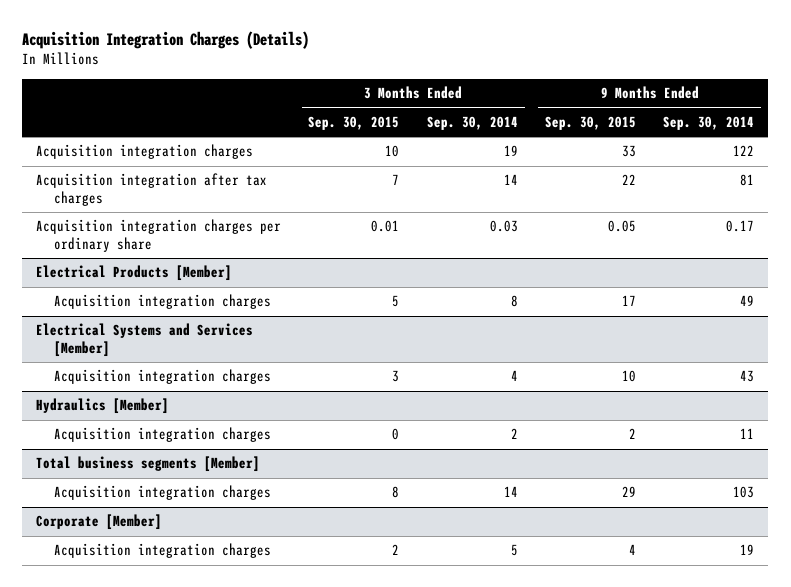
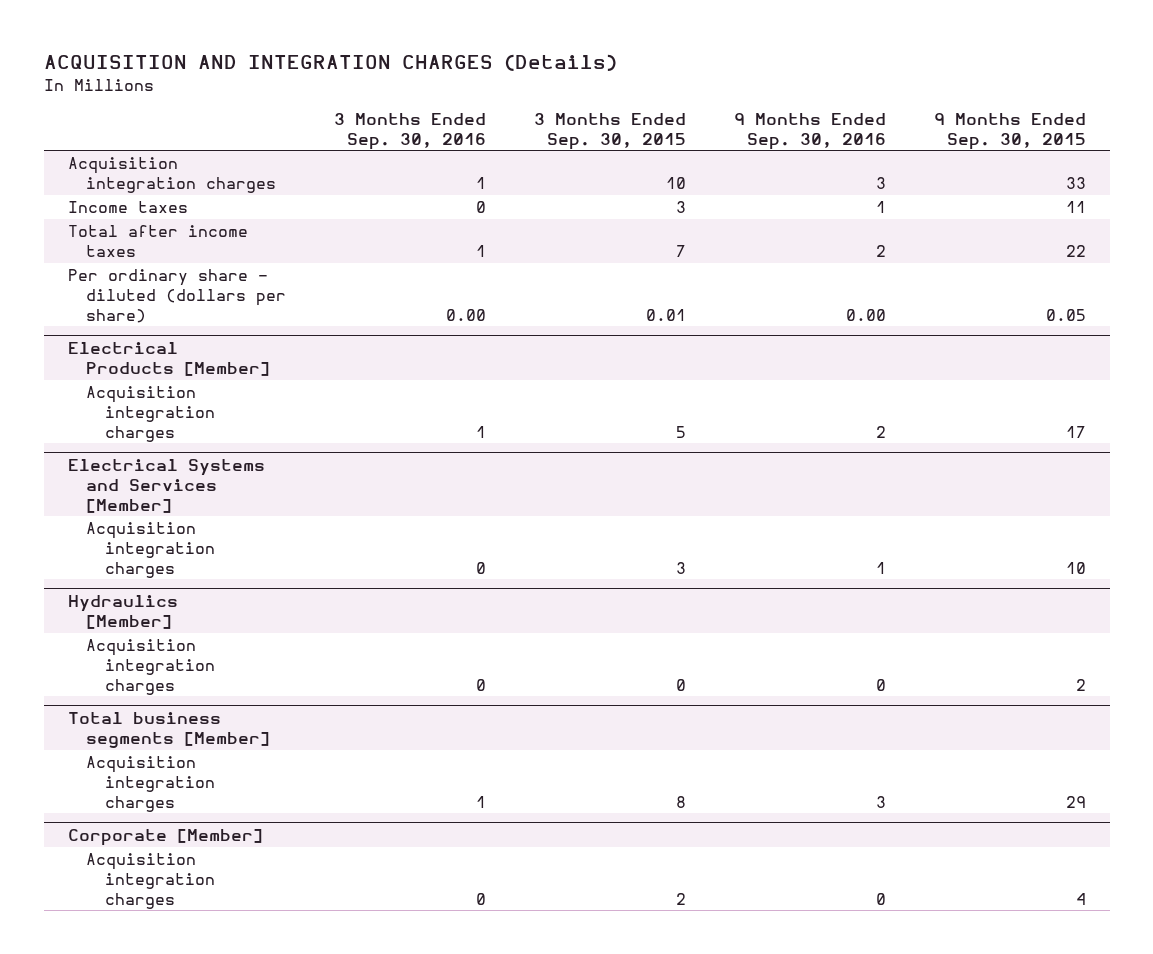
- Acquisition Integration Charges (Details)
+ ACQUISITION AND INTEGRATION CHARGES (Details)
- | 3 Months Ended Sep. 30, 2015 | 3 Months Ended Sep. 30, 2014 | 9 Months Ended Sep. 30, 2015 | 9 Months Ended Sep. 30, 2014
+ | 3 Months Ended Sep. 30, 2016 | 3 Months Ended Sep. 30, 2015 | 9 Months Ended Sep. 30, 2016 | 9 Months Ended Sep. 30, 2015
- Acquisition integration after tax charges | 7 | 14 | 22 | 81
- Acquisition integration charges per ordinary share | 0.01 | 0.03 | 0.05 | 0.17
+ Income taxes | 0 | 3 | 1 | 11
+ Total after income taxes | 1 | 7 | 2 | 22
+ Per ordinary share - diluted (dollars per share) | 0.00 | 0.01 | 0.00 | 0.05

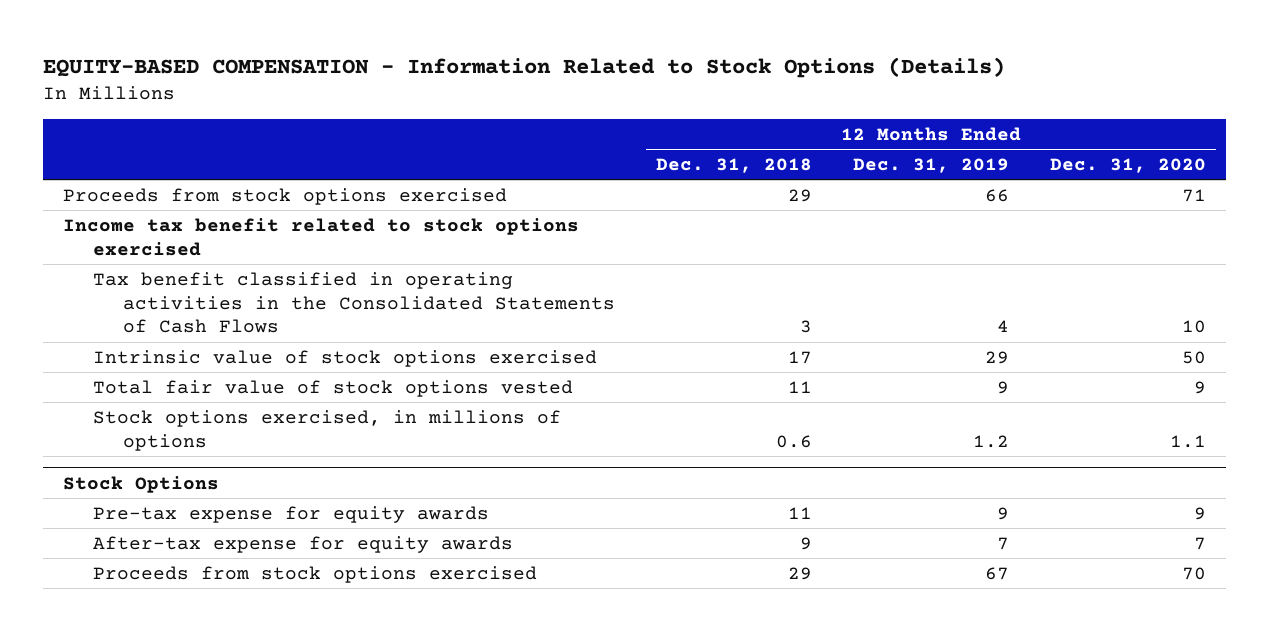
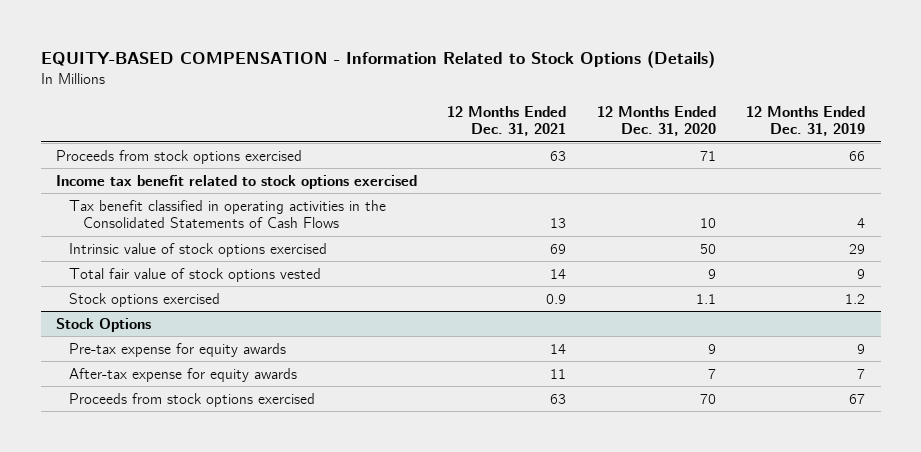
- | 12 Months Ended Dec. 31, 2018 | 12 Months Ended Dec. 31, 2019 | 12 Months Ended Dec. 31, 2020
+ | 12 Months Ended Dec. 31, 2021 | 12 Months Ended Dec. 31, 2020 | 12 Months Ended Dec. 31, 2019
- Stock options exercised, in millions of options | 0.6 | 1.2 | 1.1
+ Stock options exercised | 0.9 | 1.1 | 1.2

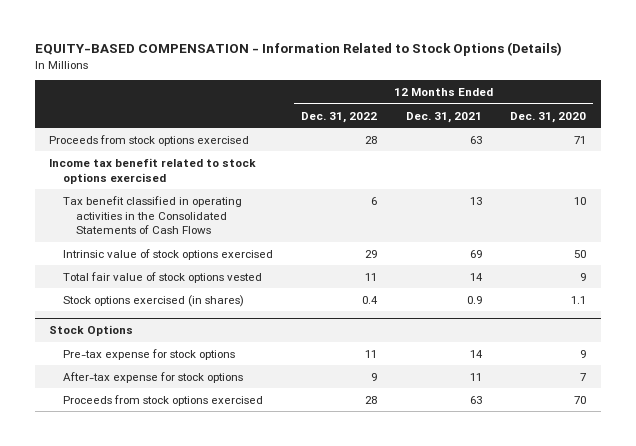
- | 12 Months Ended Dec. 31, 2021 | 12 Months Ended Dec. 31, 2020 | 12 Months Ended Dec. 31, 2019
+ | 12 Months Ended Dec. 31, 2022 | 12 Months Ended Dec. 31, 2021 | 12 Months Ended Dec. 31, 2020
- Stock options exercised | 0.9 | 1.1 | 1.2
+ Stock options exercised (in shares) | 0.4 | 0.9 | 1.1
@ Stock Options
- Pre-tax expense for equity awards | 14 | 9 | 9
- After-tax expense for equity awards | 11 | 7 | 7
+ Pre-tax expense for stock options | 11 | 14 | 9
+ After-tax expense for stock options | 9 | 11 | 7

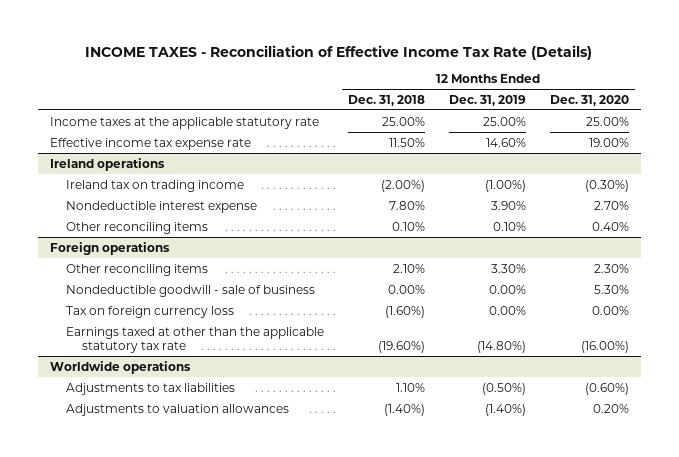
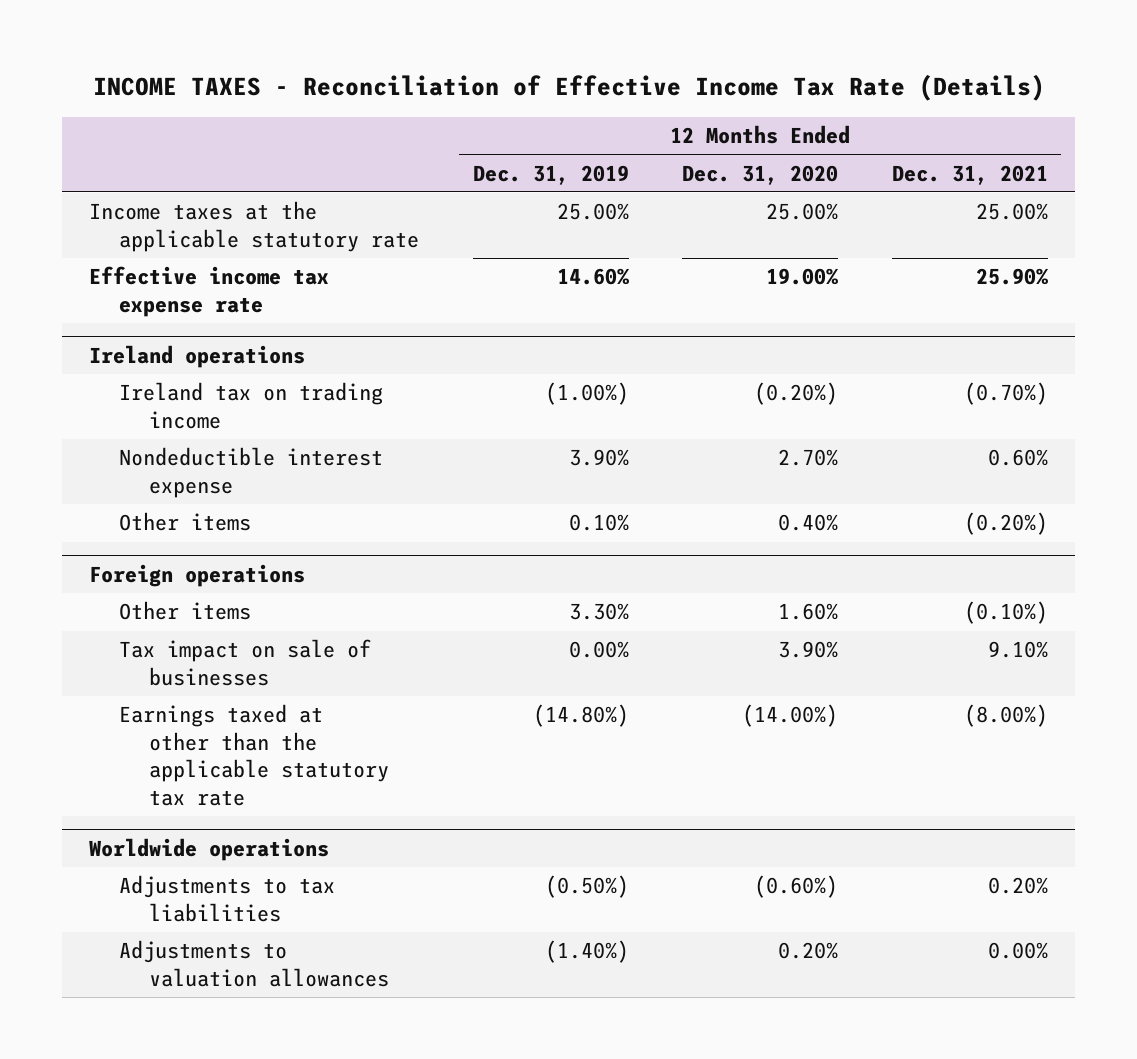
- | 12 Months Ended Dec. 31, 2018 | 12 Months Ended Dec. 31, 2019 | 12 Months Ended Dec. 31, 2020
+ | 12 Months Ended Dec. 31, 2019 | 12 Months Ended Dec. 31, 2020 | 12 Months Ended Dec. 31, 2021
@ Ireland operations
- Ireland tax on trading income | (2.00%) | (1.00%) | (0.30%)
+ Ireland tax on trading income | (1.00%) | (0.20%) | (0.70%)
- Other reconciling items | 0.10% | 0.10% | 0.40%
+ Other items | 0.10% | 0.40% | (0.20%)
@ Foreign operations
- Other reconciling items | 2.10% | 3.30% | 2.30%
- Nondeductible goodwill - sale of business | 0.00% | 0.00% | 5.30%
- Tax on foreign currency loss | (1.60%) | 0.00% | 0.00%
- Earnings taxed at other than the applicable statutory tax rate | (19.60%) | (14.80%) | (16.00%)
+ Other items | 3.30% | 1.60% | (0.10%)
+ Tax impact on sale of businesses | 0.00% | 3.90% | 9.10%
+ Earnings taxed at other than the applicable statutory tax rate | (14.80%) | (14.00%) | (8.00%)

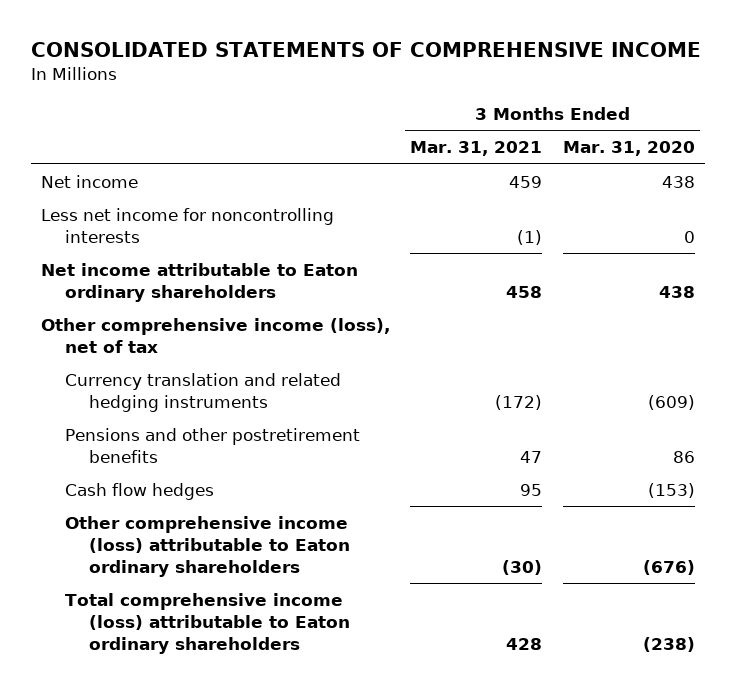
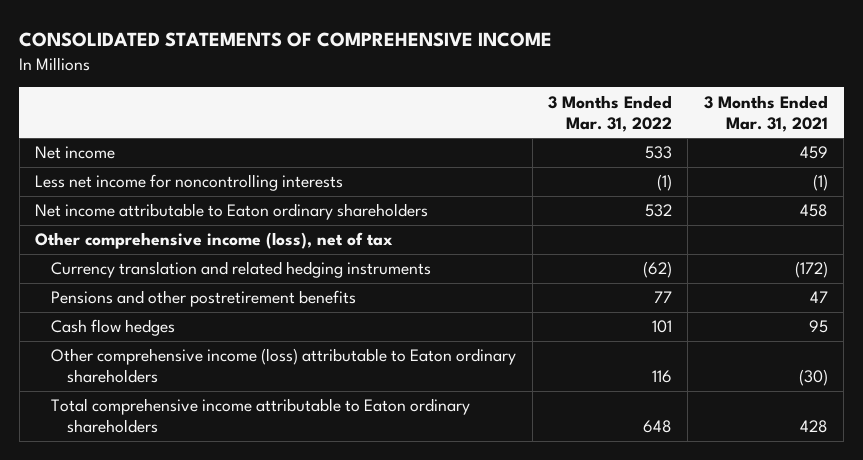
- | 3 Months Ended Mar. 31, 2021 | 3 Months Ended Mar. 31, 2020
+ | 3 Months Ended Mar. 31, 2022 | 3 Months Ended Mar. 31, 2021
- Total comprehensive income (loss) attributable to Eaton ordinary shareholders | 428 | (238)
+ Total comprehensive income attributable to Eaton ordinary shareholders | 648 | 428

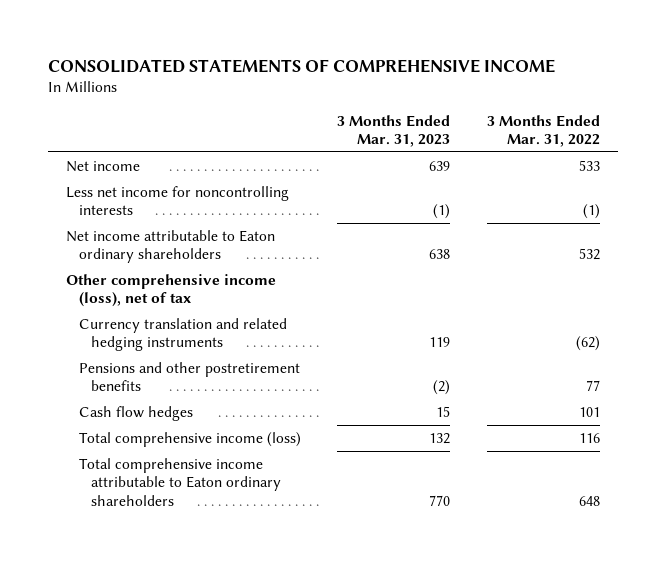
- | 3 Months Ended Mar. 31, 2022 | 3 Months Ended Mar. 31, 2021
+ | 3 Months Ended Mar. 31, 2023 | 3 Months Ended Mar. 31, 2022
- Other comprehensive income (loss) attributable to Eaton ordinary shareholders | 116 | (30)
+ Total comprehensive income (loss) | 132 | 116

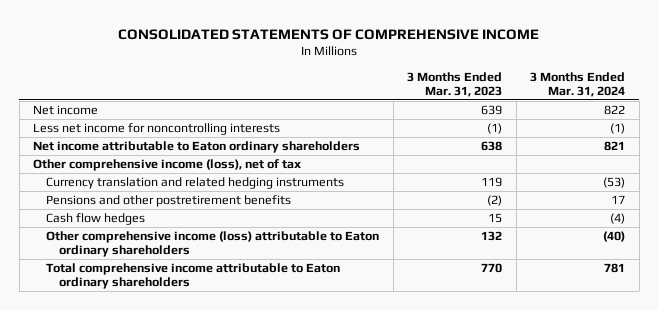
- | 3 Months Ended Mar. 31, 2023 | 3 Months Ended Mar. 31, 2022
+ | 3 Months Ended Mar. 31, 2023 | 3 Months Ended Mar. 31, 2024
- Total comprehensive income (loss) | 132 | 116
+ Other comprehensive income (loss) attributable to Eaton ordinary shareholders | 132 | (40)

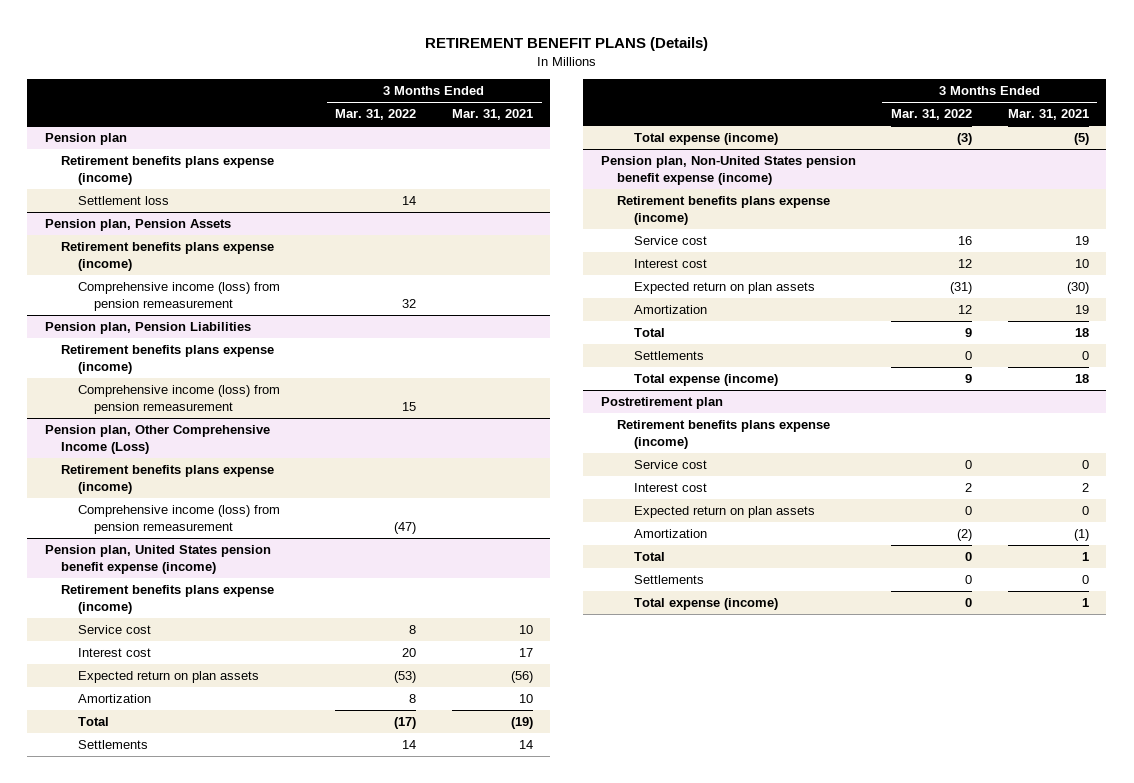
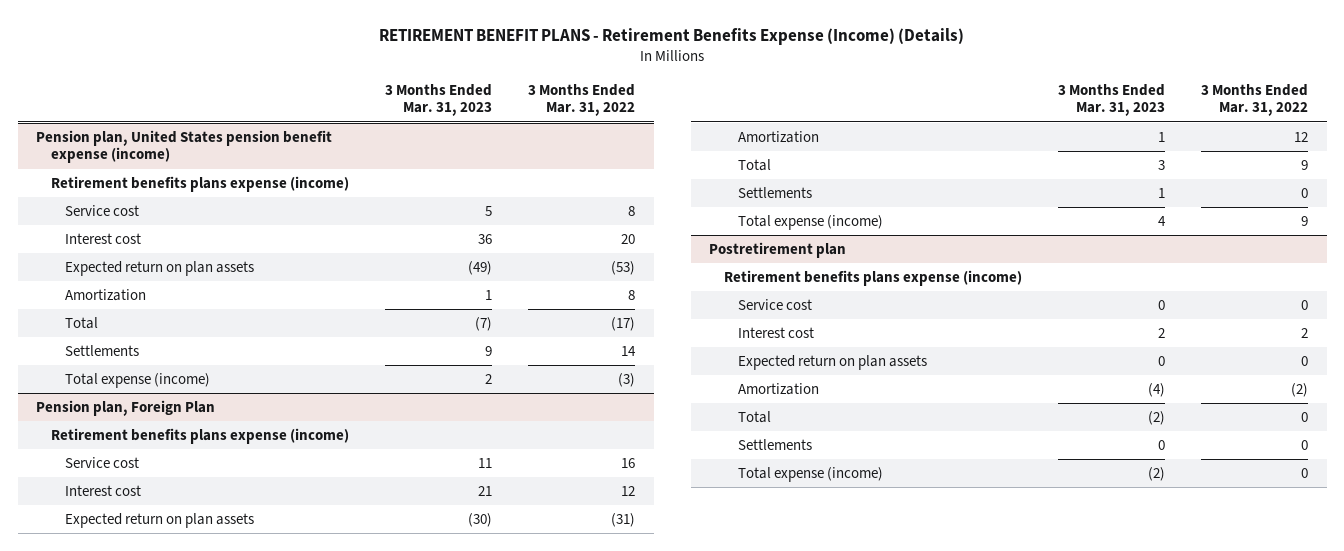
- RETIREMENT BENEFIT PLANS (Details)
+ RETIREMENT BENEFIT PLANS - Retirement Benefits Expense (Income) (Details)
- | 3 Months Ended Mar. 31, 2022 | 3 Months Ended Mar. 31, 2021
+ | 3 Months Ended Mar. 31, 2023 | 3 Months Ended Mar. 31, 2022
- Pension plan
- Retirement benefits plans expense (income)
- Settlement loss | 14 |
- Pension plan, Pension Assets
- Retirement benefits plans expense (income)
- Comprehensive income (loss) from pension remeasurement | 32 |
- Pension plan, Pension Liabilities
- Retirement benefits plans expense (income)
- Comprehensive income (loss) from pension remeasurement | 15 |
- Pension plan, Other Comprehensive Income (Loss)
- Retirement benefits plans expense (income)
- Comprehensive income (loss) from pension remeasurement | (47) |
- Pension plan, Non-United States pension benefit expense (income)
+ Pension plan, Foreign Plan

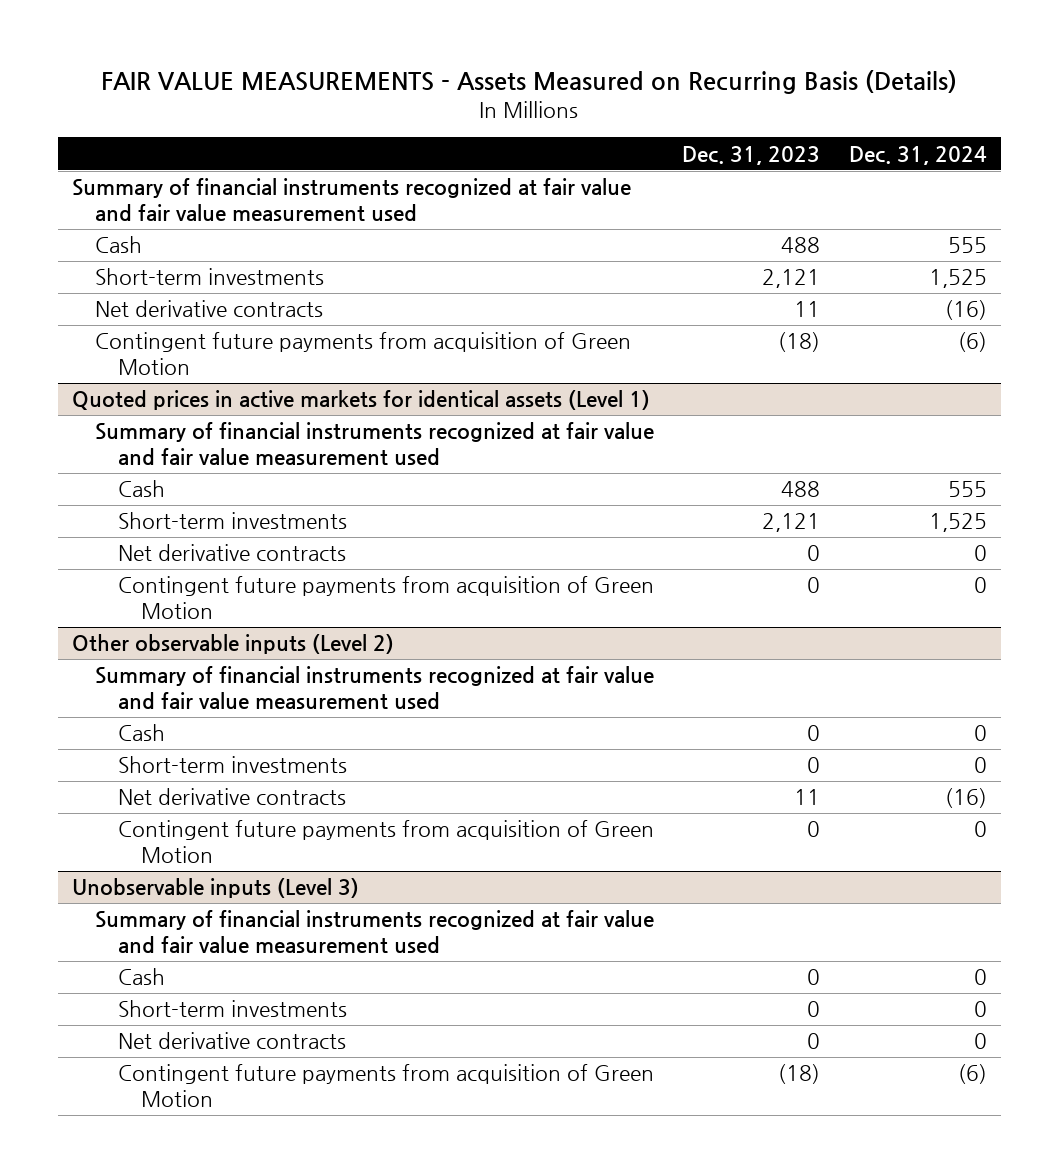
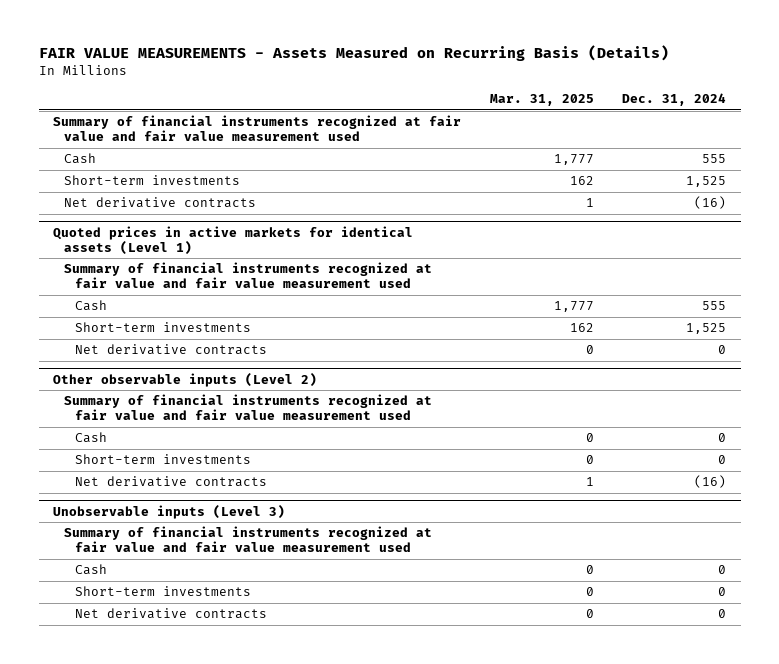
- | Dec. 31, 2023 | Dec. 31, 2024
+ | Mar. 31, 2025 | Dec. 31, 2024
- Contingent future payments from acquisition of Green Motion | (18) | (6)
@ Quoted prices in active markets for identical assets (Level 1)
- Contingent future payments from acquisition of Green Motion | 0 | 0
@ Other observable inputs (Level 2)
- Contingent future payments from acquisition of Green Motion | 0 | 0
@ Unobservable inputs (Level 3)
- Contingent future payments from acquisition of Green Motion | (18) | (6)

